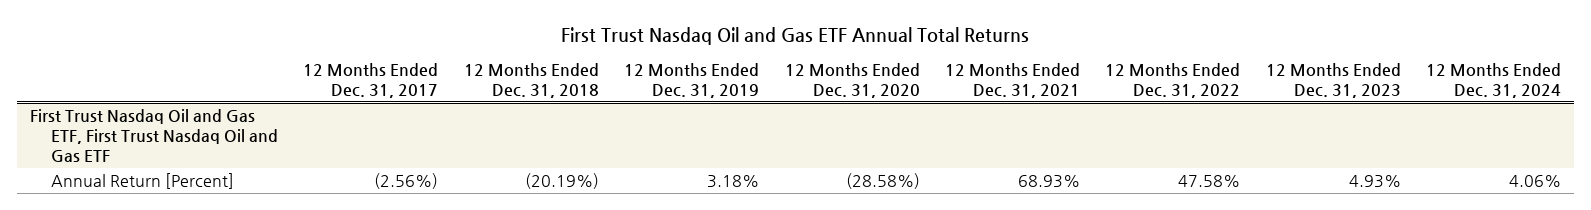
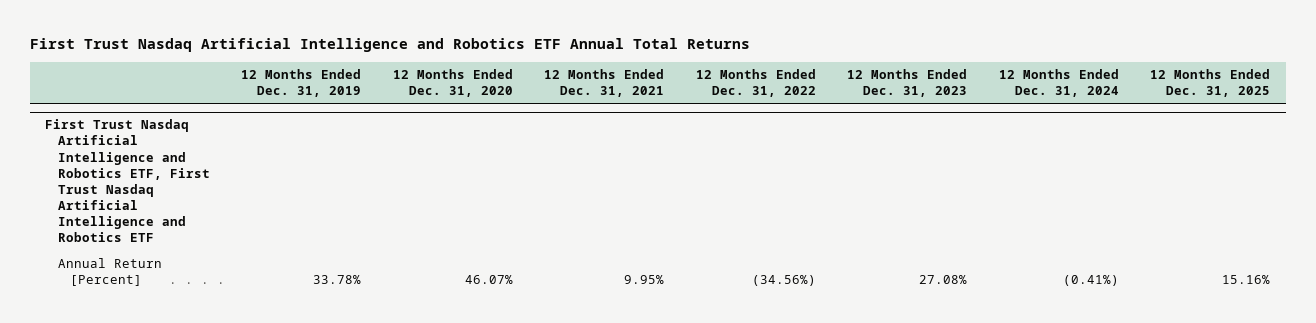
- First Trust Nasdaq Oil and Gas ETF Annual Total Returns
+ First Trust Nasdaq Artificial Intelligence and Robotics ETF Annual Total Returns
- | 12 Months Ended Dec. 31, 2017 | 12 Months Ended Dec. 31, 2018 | 12 Months Ended Dec. 31, 2019 | 12 Months Ended Dec. 31, 2020 | 12 Months Ended Dec. 31, 2021 | 12 Months Ended Dec. 31, 2022 | 12 Months Ended Dec. 31, 2023 | 12 Months Ended Dec. 31, 2024
+ | 12 Months Ended Dec. 31, 2019 | 12 Months Ended Dec. 31, 2020 | 12 Months Ended Dec. 31, 2021 | 12 Months Ended Dec. 31, 2022 | 12 Months Ended Dec. 31, 2023 | 12 Months Ended Dec. 31, 2024 | 12 Months Ended Dec. 31, 2025
- First Trust Nasdaq Oil and Gas ETF, First Trust Nasdaq Oil and Gas ETF
- Annual Return [Percent] | (2.56%) | (20.19%) | 3.18% | (28.58%) | 68.93% | 47.58% | 4.93% | 4.06%
+ First Trust Nasdaq Artificial Intelligence and Robotics ETF, First Trust Nasdaq Artificial Intelligence and Robotics ETF
+ Annual Return [Percent] | 33.78% | 46.07% | 9.95% | (34.56%) | 27.08% | (0.41%) | 15.16%

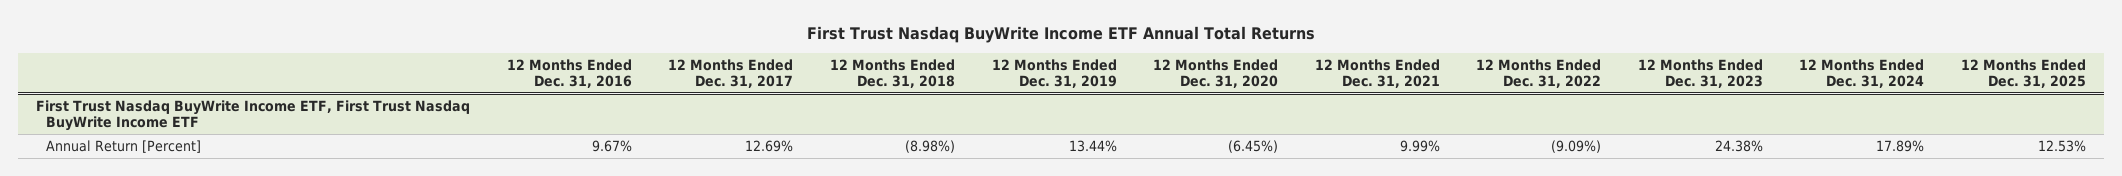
- First Trust Nasdaq Artificial Intelligence and Robotics ETF Annual Total Returns
+ First Trust Nasdaq BuyWrite Income ETF Annual Total Returns
- | 12 Months Ended Dec. 31, 2019 | 12 Months Ended Dec. 31, 2020 | 12 Months Ended Dec. 31, 2021 | 12 Months Ended Dec. 31, 2022 | 12 Months Ended Dec. 31, 2023 | 12 Months Ended Dec. 31, 2024 | 12 Months Ended Dec. 31, 2025
+ | 12 Months Ended Dec. 31, 2016 | 12 Months Ended Dec. 31, 2017 | 12 Months Ended Dec. 31, 2018 | 12 Months Ended Dec. 31, 2019 | 12 Months Ended Dec. 31, 2020 | 12 Months Ended Dec. 31, 2021 | 12 Months Ended Dec. 31, 2022 | 12 Months Ended Dec. 31, 2023 | 12 Months Ended Dec. 31, 2024 | 12 Months Ended Dec. 31, 2025
- First Trust Nasdaq Artificial Intelligence and Robotics ETF, First Trust Nasdaq Artificial Intelligence and Robotics ETF
- Annual Return [Percent] | 33.78% | 46.07% | 9.95% | (34.56%) | 27.08% | (0.41%) | 15.16%
+ First Trust Nasdaq BuyWrite Income ETF, First Trust Nasdaq BuyWrite Income ETF
+ Annual Return [Percent] | 9.67% | 12.69% | (8.98%) | 13.44% | (6.45%) | 9.99% | (9.09%) | 24.38% | 17.89% | 12.53%

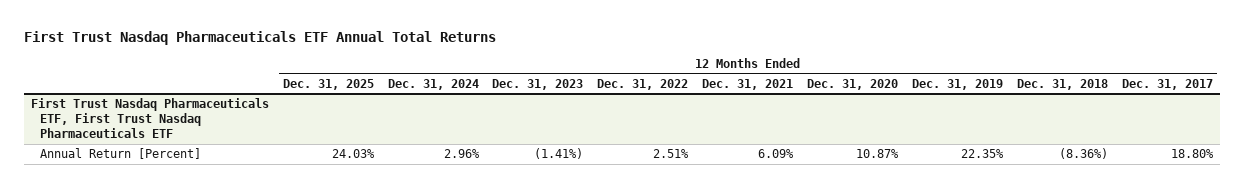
- First Trust Nasdaq BuyWrite Income ETF Annual Total Returns
+ First Trust Nasdaq Pharmaceuticals ETF Annual Total Returns
- | 12 Months Ended Dec. 31, 2016 | 12 Months Ended Dec. 31, 2017 | 12 Months Ended Dec. 31, 2018 | 12 Months Ended Dec. 31, 2019 | 12 Months Ended Dec. 31, 2020 | 12 Months Ended Dec. 31, 2021 | 12 Months Ended Dec. 31, 2022 | 12 Months Ended Dec. 31, 2023 | 12 Months Ended Dec. 31, 2024 | 12 Months Ended Dec. 31, 2025
+ | 12 Months Ended Dec. 31, 2025 | 12 Months Ended Dec. 31, 2024 | 12 Months Ended Dec. 31, 2023 | 12 Months Ended Dec. 31, 2022 | 12 Months Ended Dec. 31, 2021 | 12 Months Ended Dec. 31, 2020 | 12 Months Ended Dec. 31, 2019 | 12 Months Ended Dec. 31, 2018 | 12 Months Ended Dec. 31, 2017
- First Trust Nasdaq BuyWrite Income ETF, First Trust Nasdaq BuyWrite Income ETF
- Annual Return [Percent] | 9.67% | 12.69% | (8.98%) | 13.44% | (6.45%) | 9.99% | (9.09%) | 24.38% | 17.89% | 12.53%
+ First Trust Nasdaq Pharmaceuticals ETF, First Trust Nasdaq Pharmaceuticals ETF
+ Annual Return [Percent] | 24.03% | 2.96% | (1.41%) | 2.51% | 6.09% | 10.87% | 22.35% | (8.36%) | 18.80%

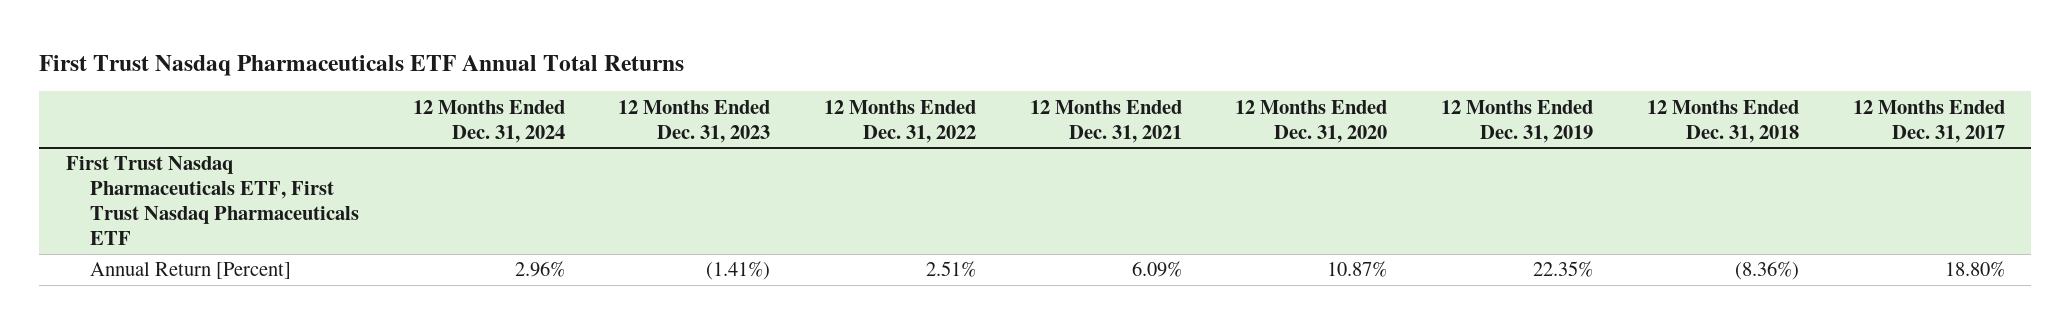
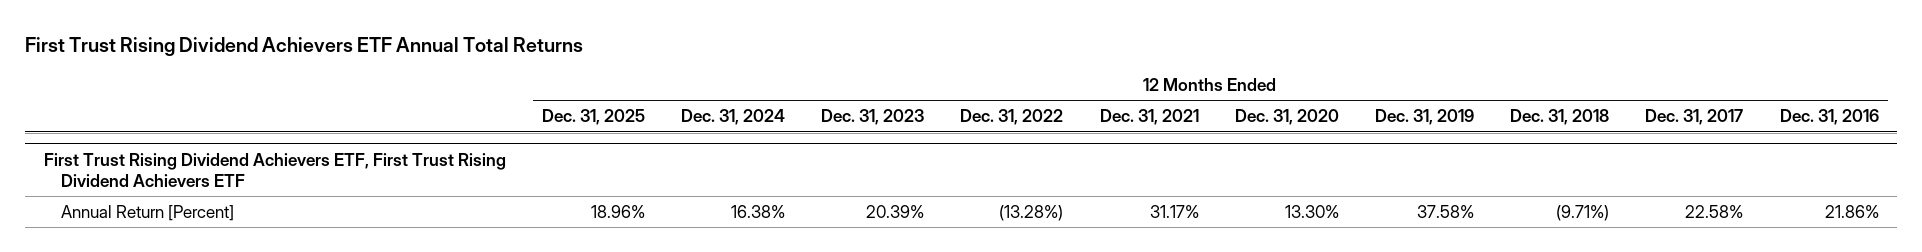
- First Trust Nasdaq Pharmaceuticals ETF Annual Total Returns
+ First Trust Rising Dividend Achievers ETF Annual Total Returns
- | 12 Months Ended Dec. 31, 2024 | 12 Months Ended Dec. 31, 2023 | 12 Months Ended Dec. 31, 2022 | 12 Months Ended Dec. 31, 2021 | 12 Months Ended Dec. 31, 2020 | 12 Months Ended Dec. 31, 2019 | 12 Months Ended Dec. 31, 2018 | 12 Months Ended Dec. 31, 2017
+ | 12 Months Ended Dec. 31, 2025 | 12 Months Ended Dec. 31, 2024 | 12 Months Ended Dec. 31, 2023 | 12 Months Ended Dec. 31, 2022 | 12 Months Ended Dec. 31, 2021 | 12 Months Ended Dec. 31, 2020 | 12 Months Ended Dec. 31, 2019 | 12 Months Ended Dec. 31, 2018 | 12 Months Ended Dec. 31, 2017 | 12 Months Ended Dec. 31, 2016
- First Trust Nasdaq Pharmaceuticals ETF, First Trust Nasdaq Pharmaceuticals ETF
- Annual Return [Percent] | 2.96% | (1.41%) | 2.51% | 6.09% | 10.87% | 22.35% | (8.36%) | 18.80%
+ First Trust Rising Dividend Achievers ETF, First Trust Rising Dividend Achievers ETF
+ Annual Return [Percent] | 18.96% | 16.38% | 20.39% | (13.28%) | 31.17% | 13.30% | 37.58% | (9.71%) | 22.58% | 21.86%

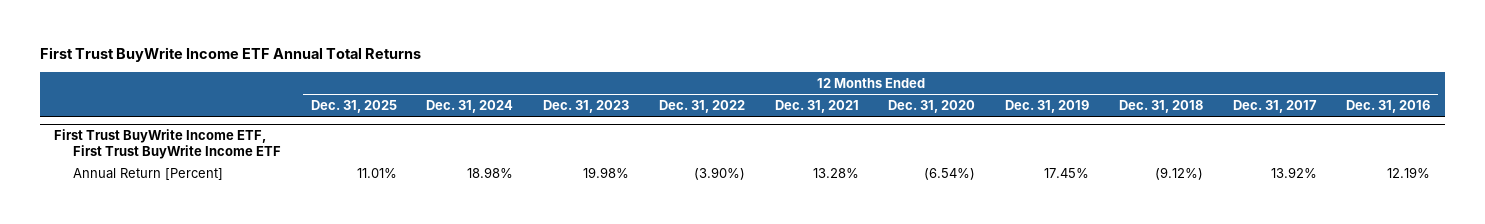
- First Trust Rising Dividend Achievers ETF Annual Total Returns
+ First Trust BuyWrite Income ETF Annual Total Returns
- First Trust Rising Dividend Achievers ETF, First Trust Rising Dividend Achievers ETF
- Annual Return [Percent] | 18.96% | 16.38% | 20.39% | (13.28%) | 31.17% | 13.30% | 37.58% | (9.71%) | 22.58% | 21.86%
+ First Trust BuyWrite Income ETF, First Trust BuyWrite Income ETF
+ Annual Return [Percent] | 11.01% | 18.98% | 19.98% | (3.90%) | 13.28% | (6.54%) | 17.45% | (9.12%) | 13.92% | 12.19%

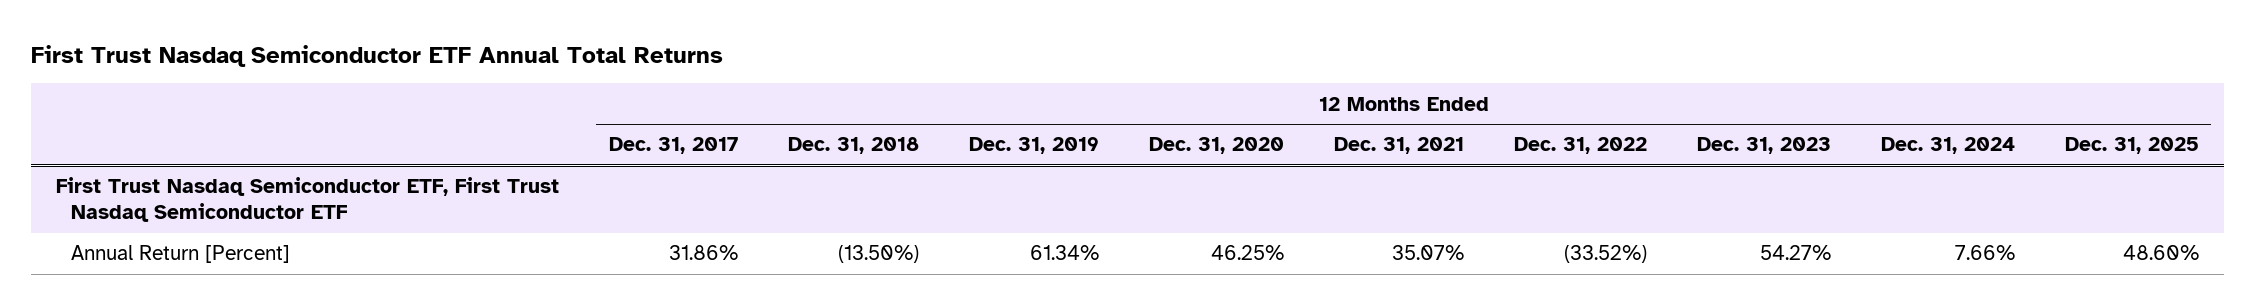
- First Trust BuyWrite Income ETF Annual Total Returns
+ First Trust Nasdaq Semiconductor ETF Annual Total Returns
- | 12 Months Ended Dec. 31, 2025 | 12 Months Ended Dec. 31, 2024 | 12 Months Ended Dec. 31, 2023 | 12 Months Ended Dec. 31, 2022 | 12 Months Ended Dec. 31, 2021 | 12 Months Ended Dec. 31, 2020 | 12 Months Ended Dec. 31, 2019 | 12 Months Ended Dec. 31, 2018 | 12 Months Ended Dec. 31, 2017 | 12 Months Ended Dec. 31, 2016
+ | 12 Months Ended Dec. 31, 2017 | 12 Months Ended Dec. 31, 2018 | 12 Months Ended Dec. 31, 2019 | 12 Months Ended Dec. 31, 2020 | 12 Months Ended Dec. 31, 2021 | 12 Months Ended Dec. 31, 2022 | 12 Months Ended Dec. 31, 2023 | 12 Months Ended Dec. 31, 2024 | 12 Months Ended Dec. 31, 2025
- First Trust BuyWrite Income ETF, First Trust BuyWrite Income ETF
- Annual Return [Percent] | 11.01% | 18.98% | 19.98% | (3.90%) | 13.28% | (6.54%) | 17.45% | (9.12%) | 13.92% | 12.19%
+ First Trust Nasdaq Semiconductor ETF, First Trust Nasdaq Semiconductor ETF
+ Annual Return [Percent] | 31.86% | (13.50%) | 61.34% | 46.25% | 35.07% | (33.52%) | 54.27% | 7.66% | 48.60%

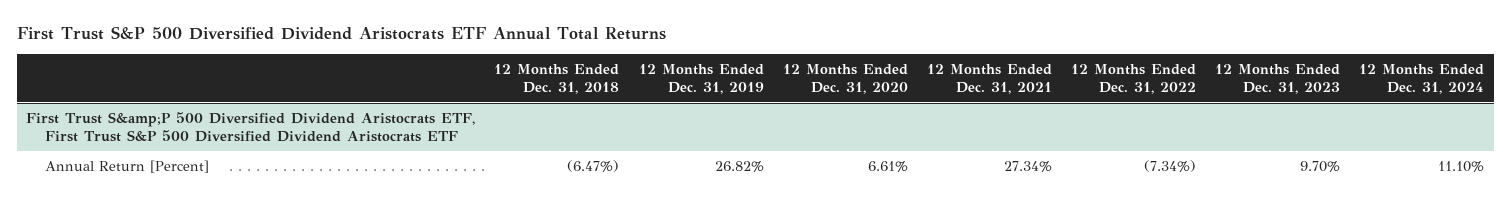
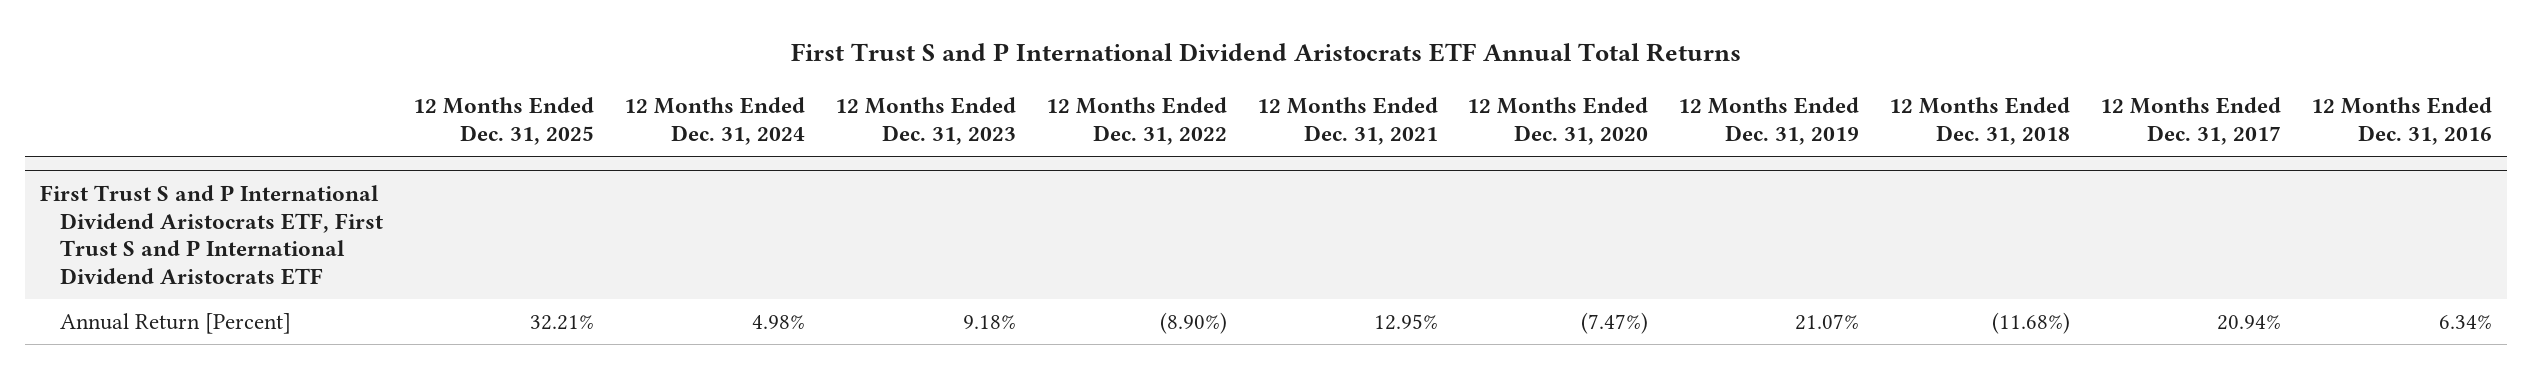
- First Trust S&P 500 Diversified Dividend Aristocrats ETF Annual Total Returns
+ First Trust S and P International Dividend Aristocrats ETF Annual Total Returns
- | 12 Months Ended Dec. 31, 2018 | 12 Months Ended Dec. 31, 2019 | 12 Months Ended Dec. 31, 2020 | 12 Months Ended Dec. 31, 2021 | 12 Months Ended Dec. 31, 2022 | 12 Months Ended Dec. 31, 2023 | 12 Months Ended Dec. 31, 2024
+ | 12 Months Ended Dec. 31, 2025 | 12 Months Ended Dec. 31, 2024 | 12 Months Ended Dec. 31, 2023 | 12 Months Ended Dec. 31, 2022 | 12 Months Ended Dec. 31, 2021 | 12 Months Ended Dec. 31, 2020 | 12 Months Ended Dec. 31, 2019 | 12 Months Ended Dec. 31, 2018 | 12 Months Ended Dec. 31, 2017 | 12 Months Ended Dec. 31, 2016
- First Trust S&amp;P 500 Diversified Dividend Aristocrats ETF, First Trust S&P 500 Diversified Dividend Aristocrats ETF
- Annual Return [Percent] | (6.47%) | 26.82% | 6.61% | 27.34% | (7.34%) | 9.70% | 11.10%
+ First Trust S and P International Dividend Aristocrats ETF, First Trust S and P International Dividend Aristocrats ETF
+ Annual Return [Percent] | 32.21% | 4.98% | 9.18% | (8.90%) | 12.95% | (7.47%) | 21.07% | (11.68%) | 20.94% | 6.34%

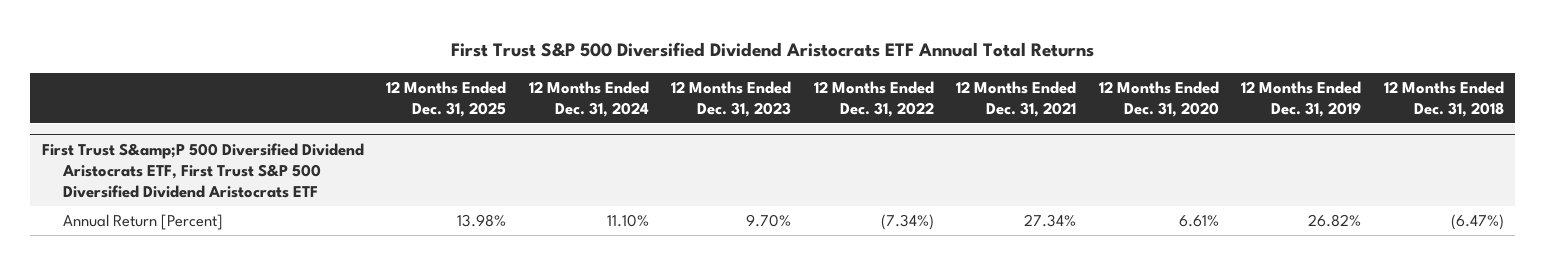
- First Trust S and P International Dividend Aristocrats ETF Annual Total Returns
+ First Trust S&P 500 Diversified Dividend Aristocrats ETF Annual Total Returns
- | 12 Months Ended Dec. 31, 2025 | 12 Months Ended Dec. 31, 2024 | 12 Months Ended Dec. 31, 2023 | 12 Months Ended Dec. 31, 2022 | 12 Months Ended Dec. 31, 2021 | 12 Months Ended Dec. 31, 2020 | 12 Months Ended Dec. 31, 2019 | 12 Months Ended Dec. 31, 2018 | 12 Months Ended Dec. 31, 2017 | 12 Months Ended Dec. 31, 2016
+ | 12 Months Ended Dec. 31, 2025 | 12 Months Ended Dec. 31, 2024 | 12 Months Ended Dec. 31, 2023 | 12 Months Ended Dec. 31, 2022 | 12 Months Ended Dec. 31, 2021 | 12 Months Ended Dec. 31, 2020 | 12 Months Ended Dec. 31, 2019 | 12 Months Ended Dec. 31, 2018
- First Trust S and P International Dividend Aristocrats ETF, First Trust S and P International Dividend Aristocrats ETF
- Annual Return [Percent] | 32.21% | 4.98% | 9.18% | (8.90%) | 12.95% | (7.47%) | 21.07% | (11.68%) | 20.94% | 6.34%
+ First Trust S&amp;P 500 Diversified Dividend Aristocrats ETF, First Trust S&P 500 Diversified Dividend Aristocrats ETF
+ Annual Return [Percent] | 13.98% | 11.10% | 9.70% | (7.34%) | 27.34% | 6.61% | 26.82% | (6.47%)

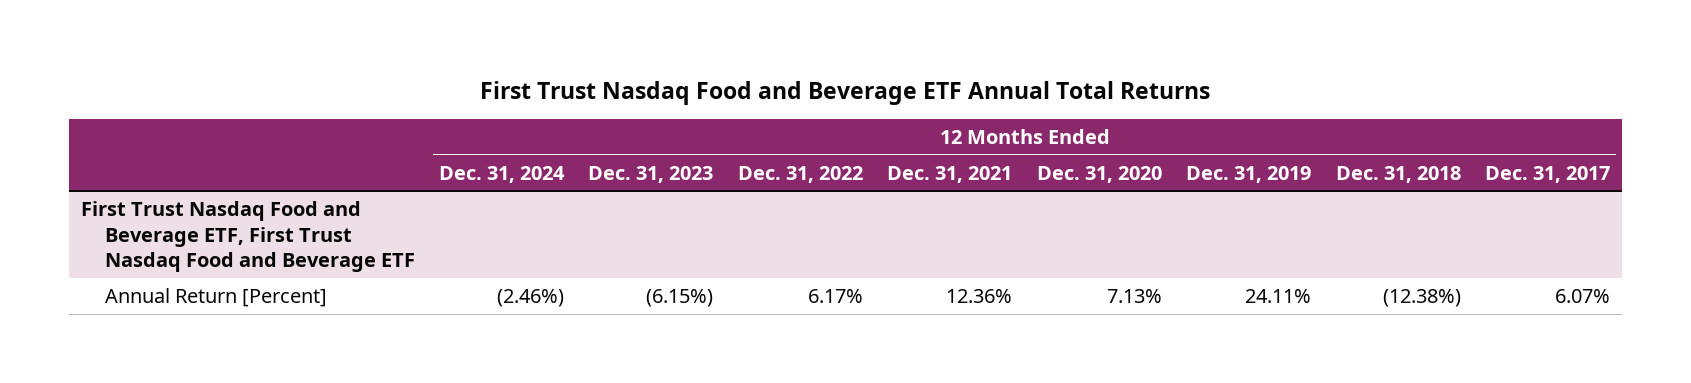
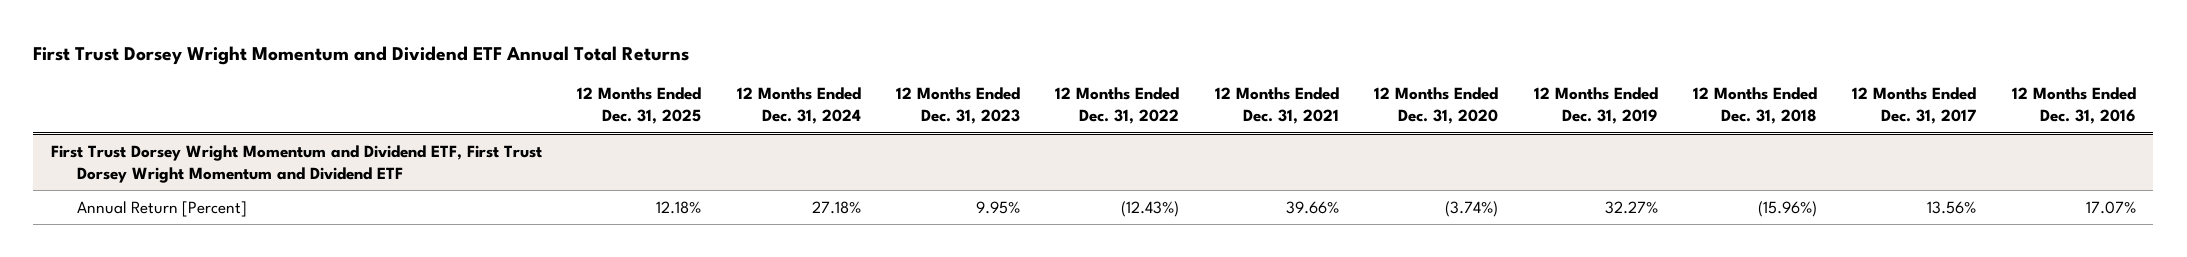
- First Trust Nasdaq Food and Beverage ETF Annual Total Returns
+ First Trust Dorsey Wright Momentum and Dividend ETF Annual Total Returns
- | 12 Months Ended Dec. 31, 2024 | 12 Months Ended Dec. 31, 2023 | 12 Months Ended Dec. 31, 2022 | 12 Months Ended Dec. 31, 2021 | 12 Months Ended Dec. 31, 2020 | 12 Months Ended Dec. 31, 2019 | 12 Months Ended Dec. 31, 2018 | 12 Months Ended Dec. 31, 2017
+ | 12 Months Ended Dec. 31, 2025 | 12 Months Ended Dec. 31, 2024 | 12 Months Ended Dec. 31, 2023 | 12 Months Ended Dec. 31, 2022 | 12 Months Ended Dec. 31, 2021 | 12 Months Ended Dec. 31, 2020 | 12 Months Ended Dec. 31, 2019 | 12 Months Ended Dec. 31, 2018 | 12 Months Ended Dec. 31, 2017 | 12 Months Ended Dec. 31, 2016
- First Trust Nasdaq Food and Beverage ETF, First Trust Nasdaq Food and Beverage ETF
- Annual Return [Percent] | (2.46%) | (6.15%) | 6.17% | 12.36% | 7.13% | 24.11% | (12.38%) | 6.07%
+ First Trust Dorsey Wright Momentum and Dividend ETF, First Trust Dorsey Wright Momentum and Dividend ETF
+ Annual Return [Percent] | 12.18% | 27.18% | 9.95% | (12.43%) | 39.66% | (3.74%) | 32.27% | (15.96%) | 13.56% | 17.07%

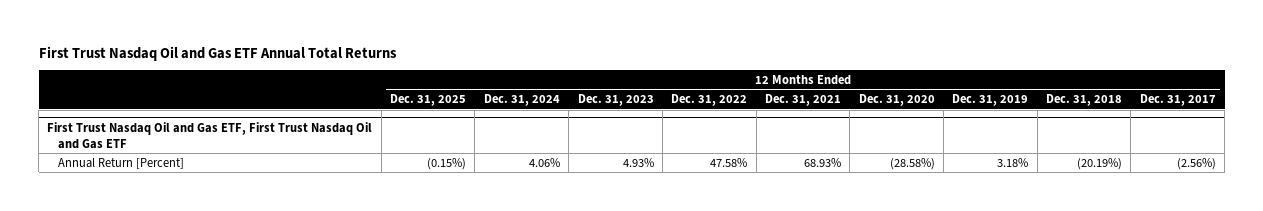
- First Trust Dorsey Wright Momentum and Dividend ETF Annual Total Returns
+ First Trust Nasdaq Oil and Gas ETF Annual Total Returns
- | 12 Months Ended Dec. 31, 2025 | 12 Months Ended Dec. 31, 2024 | 12 Months Ended Dec. 31, 2023 | 12 Months Ended Dec. 31, 2022 | 12 Months Ended Dec. 31, 2021 | 12 Months Ended Dec. 31, 2020 | 12 Months Ended Dec. 31, 2019 | 12 Months Ended Dec. 31, 2018 | 12 Months Ended Dec. 31, 2017 | 12 Months Ended Dec. 31, 2016
+ | 12 Months Ended Dec. 31, 2025 | 12 Months Ended Dec. 31, 2024 | 12 Months Ended Dec. 31, 2023 | 12 Months Ended Dec. 31, 2022 | 12 Months Ended Dec. 31, 2021 | 12 Months Ended Dec. 31, 2020 | 12 Months Ended Dec. 31, 2019 | 12 Months Ended Dec. 31, 2018 | 12 Months Ended Dec. 31, 2017
- First Trust Dorsey Wright Momentum and Dividend ETF, First Trust Dorsey Wright Momentum and Dividend ETF
- Annual Return [Percent] | 12.18% | 27.18% | 9.95% | (12.43%) | 39.66% | (3.74%) | 32.27% | (15.96%) | 13.56% | 17.07%
+ First Trust Nasdaq Oil and Gas ETF, First Trust Nasdaq Oil and Gas ETF
+ Annual Return [Percent] | (0.15%) | 4.06% | 4.93% | 47.58% | 68.93% | (28.58%) | 3.18% | (20.19%) | (2.56%)

